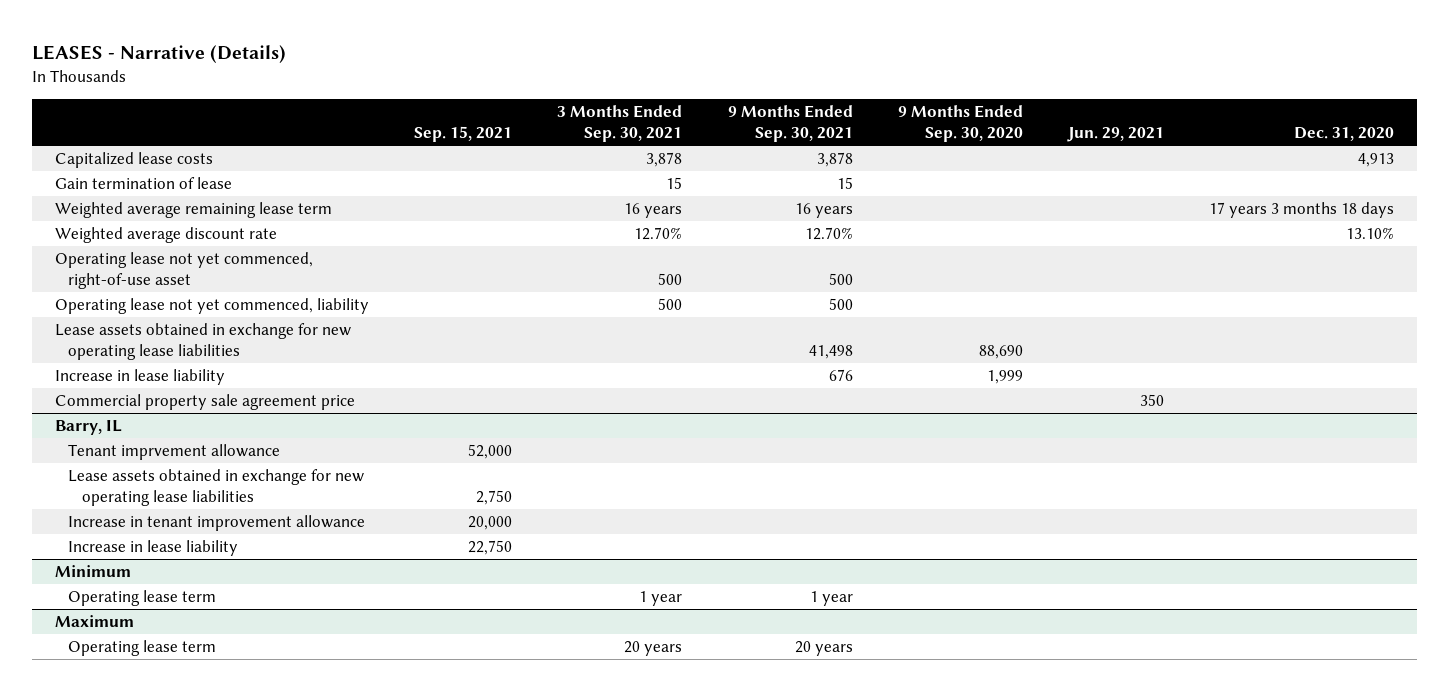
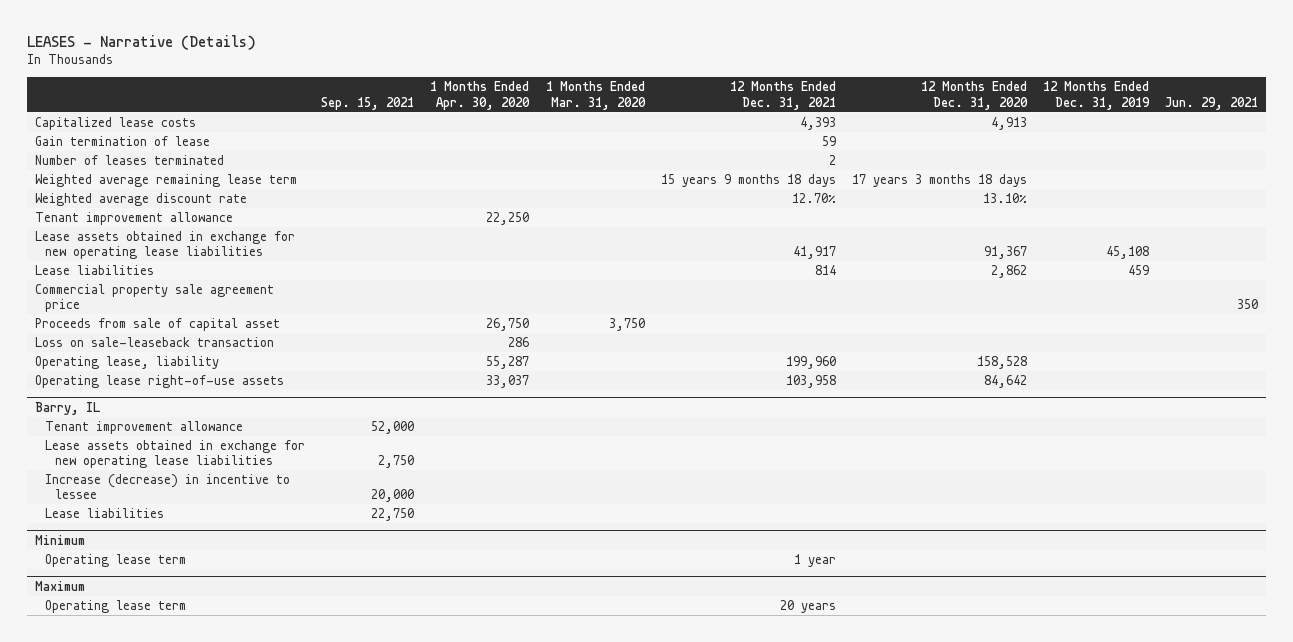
- | Sep. 15, 2021 | 3 Months Ended Sep. 30, 2021 | 9 Months Ended Sep. 30, 2021 | 9 Months Ended Sep. 30, 2020 | Jun. 29, 2021 | Dec. 31, 2020
+ | Sep. 15, 2021 | 1 Months Ended Apr. 30, 2020 | 1 Months Ended Mar. 31, 2020 | 12 Months Ended Dec. 31, 2021 | 12 Months Ended Dec. 31, 2020 | 12 Months Ended Dec. 31, 2019 | Jun. 29, 2021
+ Number of leases terminated | | | | 2 | | |
- Operating lease not yet commenced, right-of-use asset | | 500 | 500 | | |
- Operating lease not yet commenced, liability | | 500 | 500 | | |
+ Tenant improvement allowance | | 22,250 | | | | |
- Increase in lease liability | | | 676 | 1,999 | |
+ Lease liabilities | | | | 814 | 2,862 | 459 |
+ Proceeds from sale of capital asset | | 26,750 | 3,750 | | | |
+ Loss on sale-leaseback transaction | | 286 | | | | |
+ Operating lease, liability | | 55,287 | | 199,960 | 158,528 | |
+ Operating lease right-of-use assets | | 33,037 | | 103,958 | 84,642 | |
@ Barry, IL
- Tenant imprvement allowance | 52,000 | | | | |
+ Tenant improvement allowance | 52,000 | | | | | |
- Increase in tenant improvement allowance | 20,000 | | | | |
- Increase in lease liability | 22,750 | | | | |
+ Increase (decrease) in incentive to lessee | 20,000 | | | | | |
+ Lease liabilities | 22,750 | | | | | |

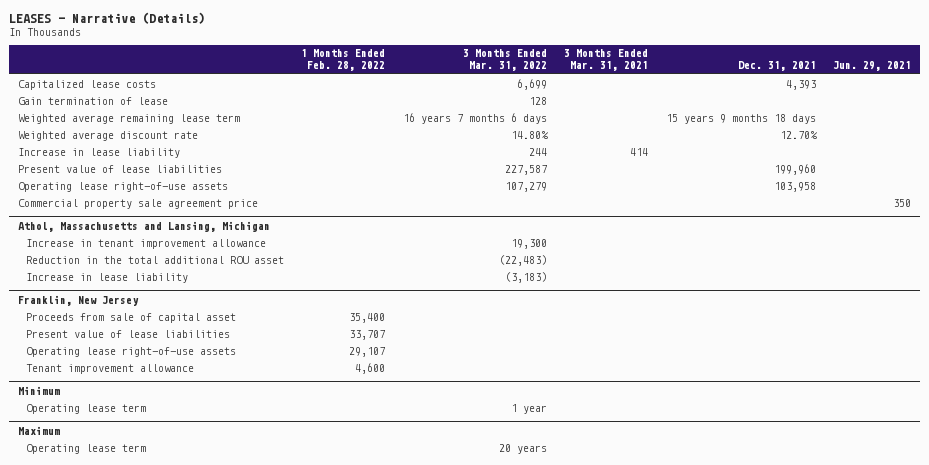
- | Sep. 15, 2021 | 1 Months Ended Apr. 30, 2020 | 1 Months Ended Mar. 31, 2020 | 12 Months Ended Dec. 31, 2021 | 12 Months Ended Dec. 31, 2020 | 12 Months Ended Dec. 31, 2019 | Jun. 29, 2021
+ | 1 Months Ended Feb. 28, 2022 | 3 Months Ended Mar. 31, 2022 | 3 Months Ended Mar. 31, 2021 | Dec. 31, 2021 | Jun. 29, 2021
- Number of leases terminated | | | | 2 | | |
- Tenant improvement allowance | | 22,250 | | | | |
- Lease assets obtained in exchange for new operating lease liabilities | | | | 41,917 | 91,367 | 45,108 |
- Lease liabilities | | | | 814 | 2,862 | 459 |
- Proceeds from sale of capital asset | | 26,750 | 3,750 | | | |
- Loss on sale-leaseback transaction | | 286 | | | | |
- Operating lease, liability | | 55,287 | | 199,960 | 158,528 | |
+ Increase in lease liability | | 244 | 414 | |
+ Present value of lease liabilities | | 227,587 | | 199,960 |
- Barry, IL
- Tenant improvement allowance | 52,000 | | | | | |
- Lease assets obtained in exchange for new operating lease liabilities | 2,750 | | | | | |
- Increase (decrease) in incentive to lessee | 20,000 | | | | | |
- Lease liabilities | 22,750 | | | | | |
moved down: Commercial property sale agreement price | | | | | 350
+ Athol, Massachusetts and Lansing, Michigan
+ Increase in tenant improvement allowance | | 19,300 | | |
+ Reduction in the total additional ROU asset | | (22,483) | | |
+ Increase in lease liability | | (3,183) | | |
+ Franklin, New Jersey
+ Proceeds from sale of capital asset | 35,400 | | | |
+ Present value of lease liabilities | 33,707 | | | |
+ Operating lease right-of-use assets | 29,107 | | | |
+ Tenant improvement allowance | 4,600 | | | |

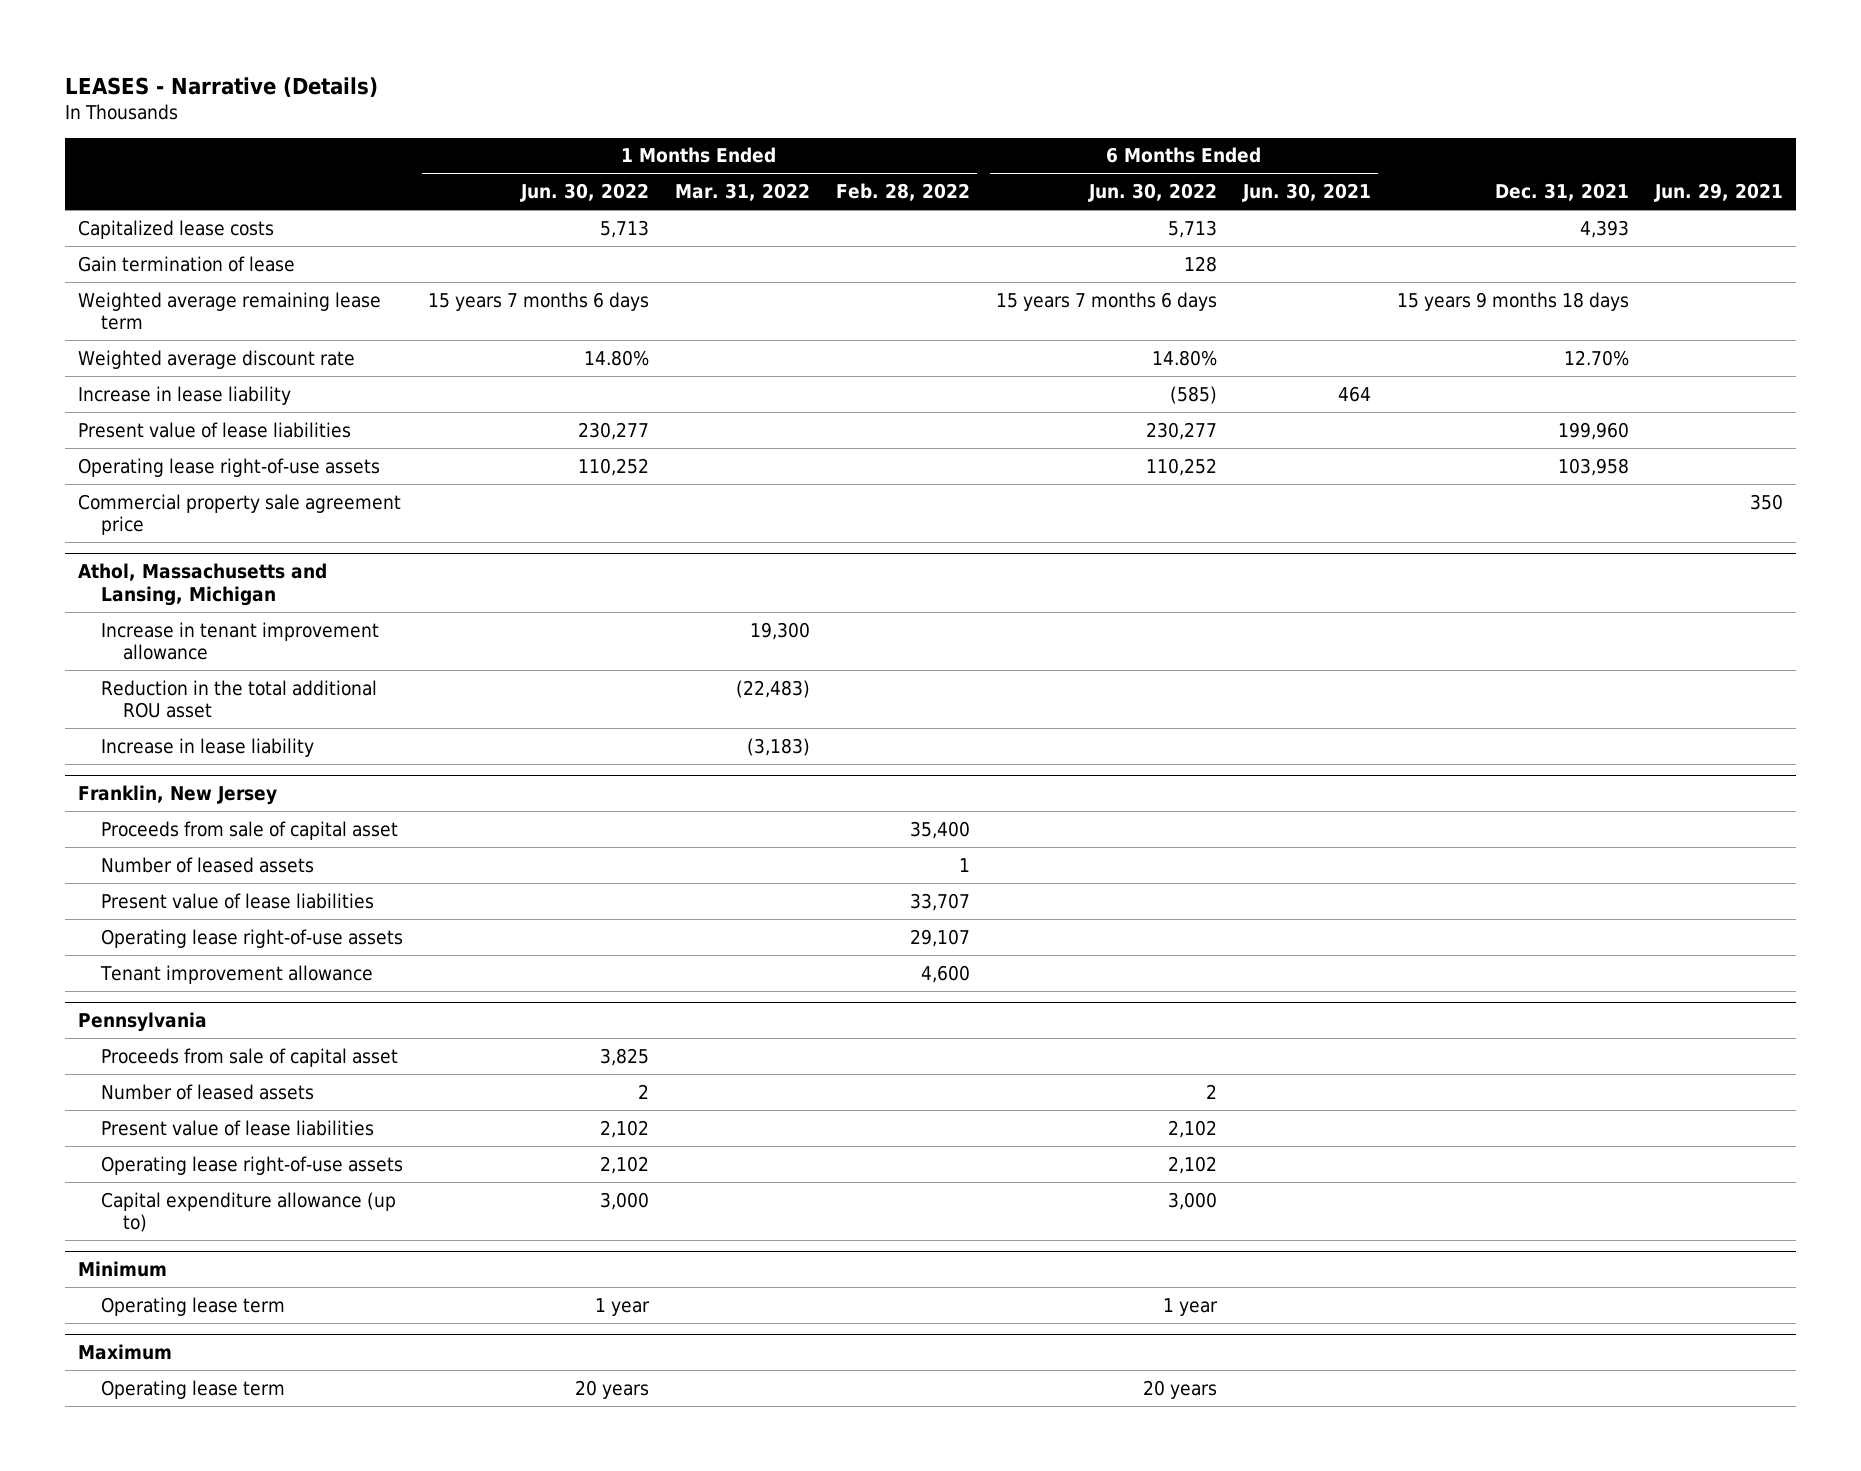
- | 1 Months Ended Feb. 28, 2022 | 3 Months Ended Mar. 31, 2022 | 3 Months Ended Mar. 31, 2021 | Dec. 31, 2021 | Jun. 29, 2021
+ | 1 Months Ended Jun. 30, 2022 | 1 Months Ended Mar. 31, 2022 | 1 Months Ended Feb. 28, 2022 | 6 Months Ended Jun. 30, 2022 | 6 Months Ended Jun. 30, 2021 | Dec. 31, 2021 | Jun. 29, 2021
@ Franklin, New Jersey
+ Number of leased assets | | | 1 | | | |
+ Pennsylvania
+ Proceeds from sale of capital asset | 3,825 | | | | | |
+ Number of leased assets | 2 | | | 2 | | |
+ Present value of lease liabilities | 2,102 | | | 2,102 | | |
+ Operating lease right-of-use assets | 2,102 | | | 2,102 | | |
+ Capital expenditure allowance (up to) | 3,000 | | | 3,000 | | |

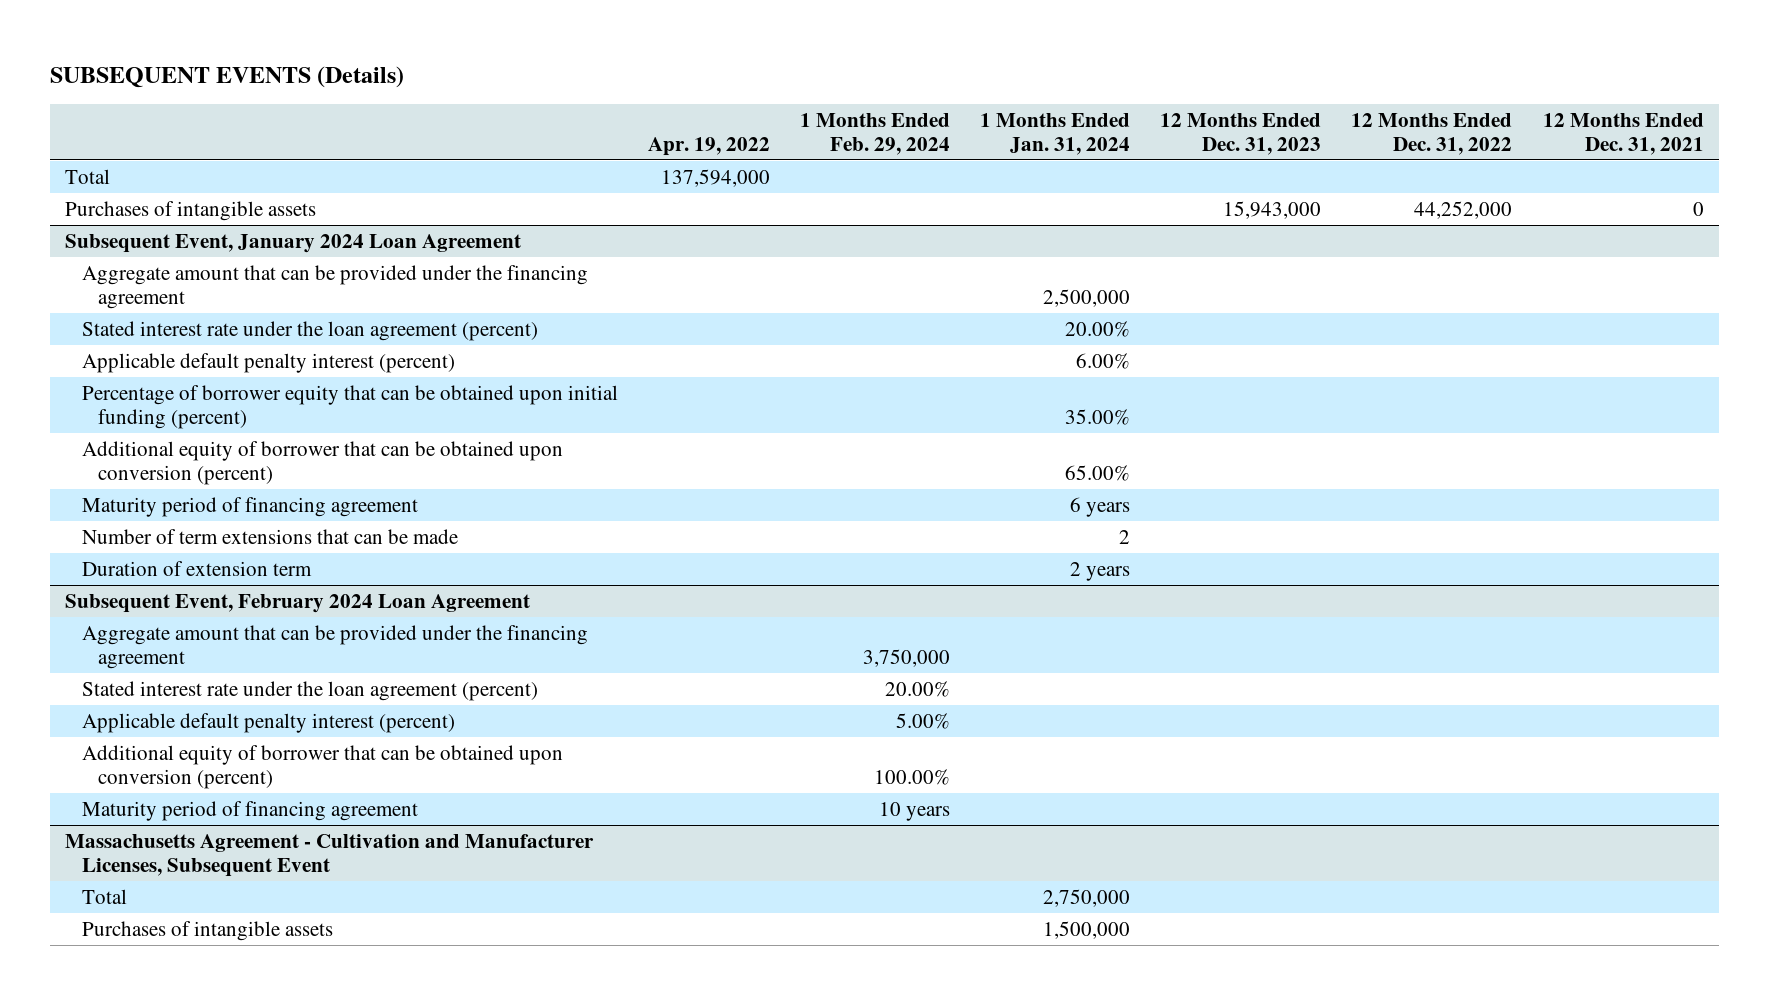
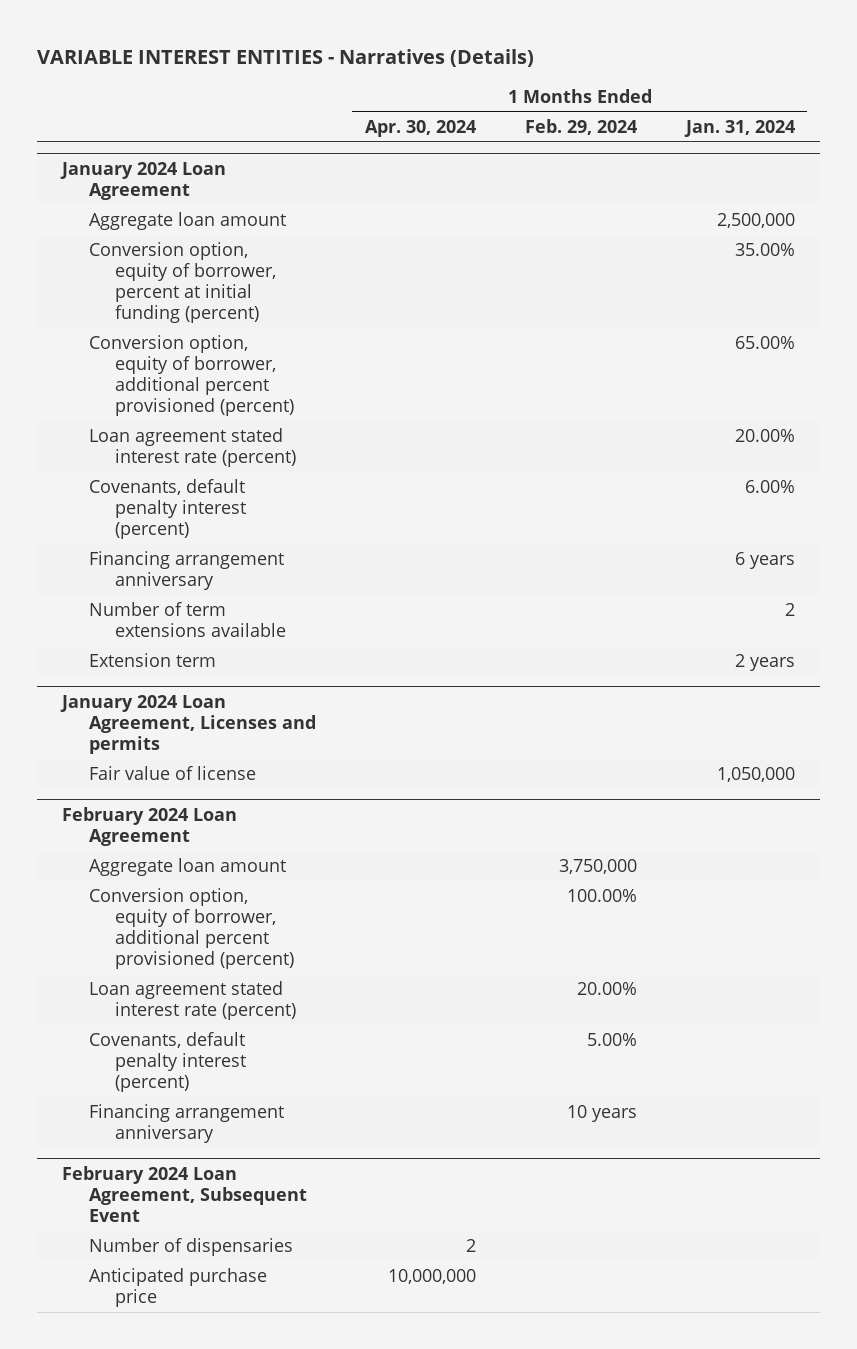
- SUBSEQUENT EVENTS (Details)
+ VARIABLE INTEREST ENTITIES - Narratives (Details)
- | Apr. 19, 2022 | 1 Months Ended Feb. 29, 2024 | 1 Months Ended Jan. 31, 2024 | 12 Months Ended Dec. 31, 2023 | 12 Months Ended Dec. 31, 2022 | 12 Months Ended Dec. 31, 2021
+ | 1 Months Ended Apr. 30, 2024 | 1 Months Ended Feb. 29, 2024 | 1 Months Ended Jan. 31, 2024
- Total | 137,594,000 | | | | |
- Purchases of intangible assets | | | | 15,943,000 | 44,252,000 | 0
- Subsequent Event, January 2024 Loan Agreement
- Aggregate amount that can be provided under the financing agreement | | | 2,500,000 | | |
- Stated interest rate under the loan agreement (percent) | | | 20.00% | | |
- Applicable default penalty interest (percent) | | | 6.00% | | |
- Percentage of borrower equity that can be obtained upon initial funding (percent) | | | 35.00% | | |
- Additional equity of borrower that can be obtained upon conversion (percent) | | | 65.00% | | |
- Maturity period of financing agreement | | | 6 years | | |
- Number of term extensions that can be made | | | 2 | | |
- Duration of extension term | | | 2 years | | |
- Subsequent Event, February 2024 Loan Agreement
- Aggregate amount that can be provided under the financing agreement | | 3,750,000 | | | |
- Stated interest rate under the loan agreement (percent) | | 20.00% | | | |
- Applicable default penalty interest (percent) | | 5.00% | | | |
- Additional equity of borrower that can be obtained upon conversion (percent) | | 100.00% | | | |
- Maturity period of financing agreement | | 10 years | | | |
- Massachusetts Agreement - Cultivation and Manufacturer Licenses, Subsequent Event
- Total | | | 2,750,000 | | |
- Purchases of intangible assets | | | 1,500,000 | | |
+ January 2024 Loan Agreement
+ Aggregate loan amount | | | 2,500,000
+ Conversion option, equity of borrower, percent at initial funding (percent) | | | 35.00%
+ Conversion option, equity of borrower, additional percent provisioned (percent) | | | 65.00%
+ Loan agreement stated interest rate (percent) | | | 20.00%
+ Covenants, default penalty interest (percent) | | | 6.00%
+ Financing arrangement anniversary | | | 6 years
+ Number of term extensions available | | | 2
+ Extension term | | | 2 years
+ January 2024 Loan Agreement, Licenses and permits
+ Fair value of license | | | 1,050,000
+ February 2024 Loan Agreement
+ Aggregate loan amount | | 3,750,000 |
+ Conversion option, equity of borrower, additional percent provisioned (percent) | | 100.00% |
+ Loan agreement stated interest rate (percent) | | 20.00% |
+ Covenants, default penalty interest (percent) | | 5.00% |
+ Financing arrangement anniversary | | 10 years |
+ February 2024 Loan Agreement, Subsequent Event
+ Number of dispensaries | 2 | |
+ Anticipated purchase price | 10,000,000 | |

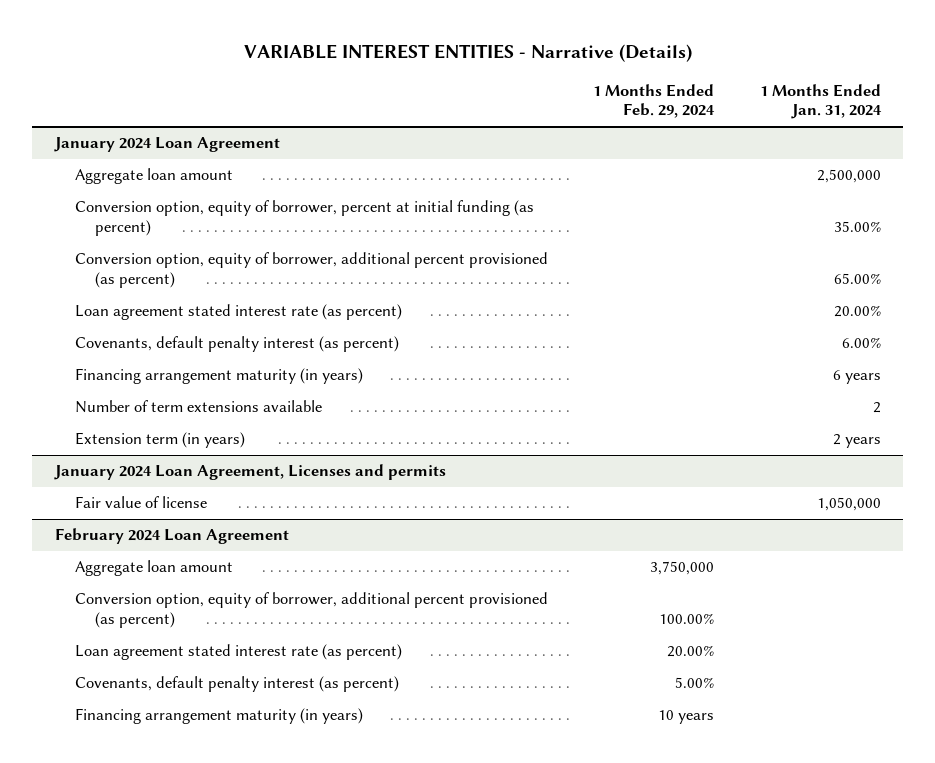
- VARIABLE INTEREST ENTITIES - Narratives (Details)
+ VARIABLE INTEREST ENTITIES - Narrative (Details)
- | 1 Months Ended Apr. 30, 2024 | 1 Months Ended Feb. 29, 2024 | 1 Months Ended Jan. 31, 2024
+ | 1 Months Ended Feb. 29, 2024 | 1 Months Ended Jan. 31, 2024
@ January 2024 Loan Agreement
- Conversion option, equity of borrower, percent at initial funding (percent) | | | 35.00%
- Conversion option, equity of borrower, additional percent provisioned (percent) | | | 65.00%
- Loan agreement stated interest rate (percent) | | | 20.00%
- Covenants, default penalty interest (percent) | | | 6.00%
- Financing arrangement anniversary | | | 6 years
+ Conversion option, equity of borrower, percent at initial funding (as percent) | | 35.00%
+ Conversion option, equity of borrower, additional percent provisioned (as percent) | | 65.00%
+ Loan agreement stated interest rate (as percent) | | 20.00%
+ Covenants, default penalty interest (as percent) | | 6.00%
+ Financing arrangement maturity (in years) | | 6 years
- Extension term | | | 2 years
+ Extension term (in years) | | 2 years
@ February 2024 Loan Agreement
- Conversion option, equity of borrower, additional percent provisioned (percent) | | 100.00% |
- Loan agreement stated interest rate (percent) | | 20.00% |
- Covenants, default penalty interest (percent) | | 5.00% |
- Financing arrangement anniversary | | 10 years |
- February 2024 Loan Agreement, Subsequent Event
- Number of dispensaries | 2 | |
- Anticipated purchase price | 10,000,000 | |
@ February 2024 Loan Agreement
+ Conversion option, equity of borrower, additional percent provisioned (as percent) | 100.00% |
+ Loan agreement stated interest rate (as percent) | 20.00% |
+ Covenants, default penalty interest (as percent) | 5.00% |
+ Financing arrangement maturity (in years) | 10 years |

